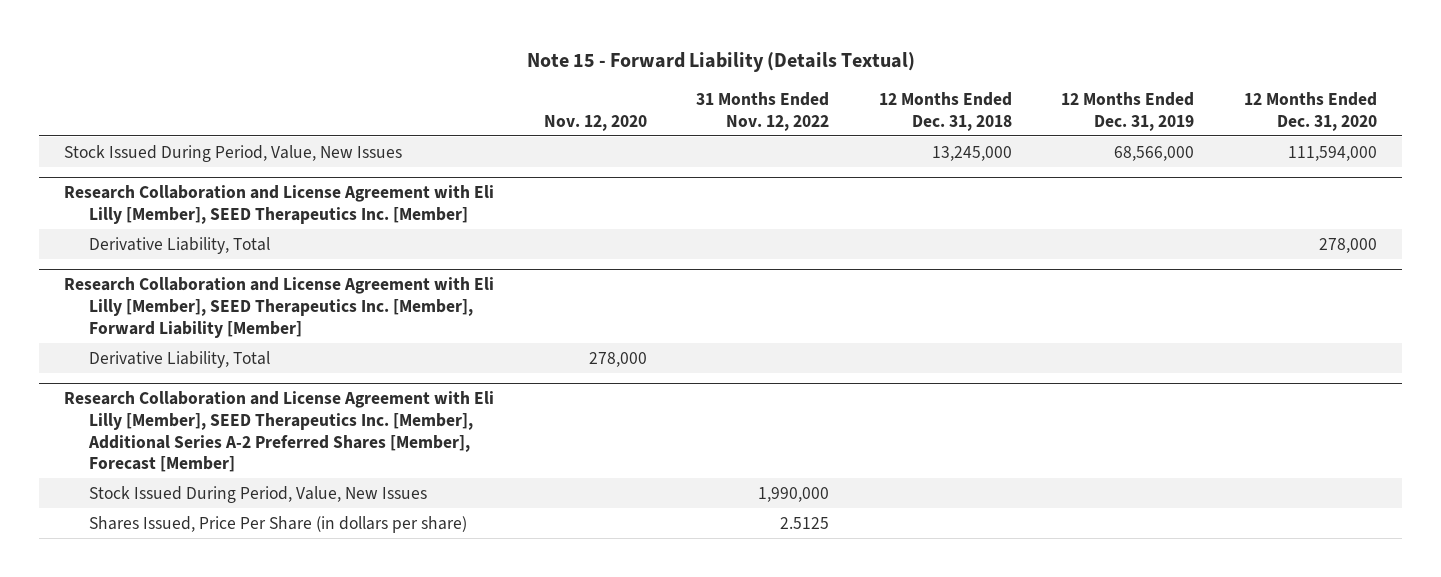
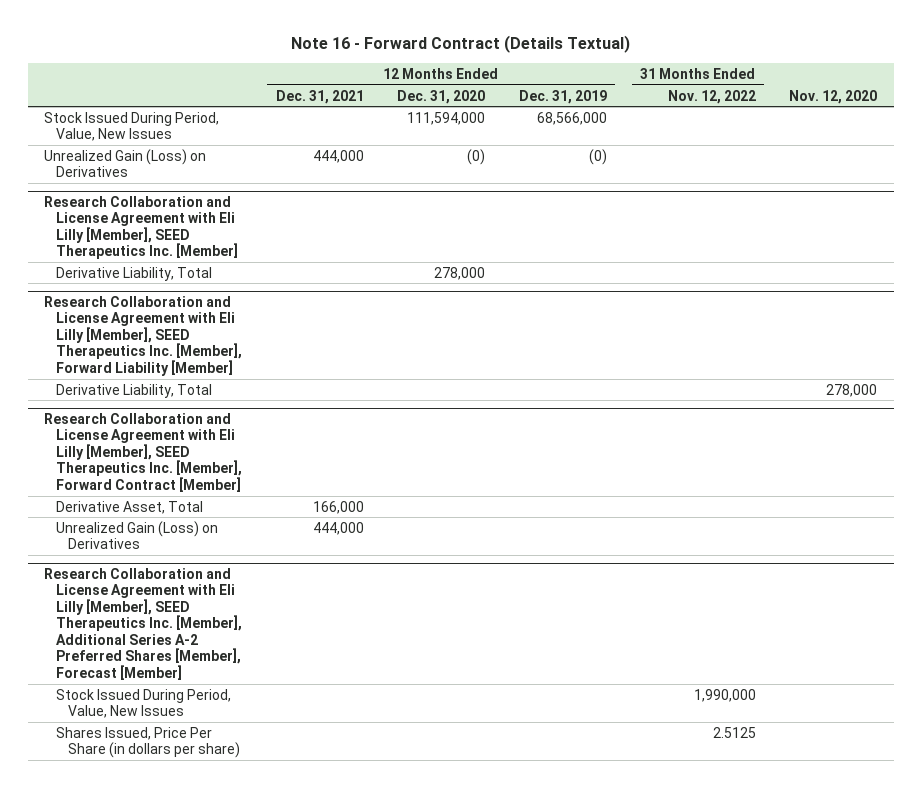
- Note 15 - Forward Liability (Details Textual)
+ Note 16 - Forward Contract (Details Textual)
- | Nov. 12, 2020 | 31 Months Ended Nov. 12, 2022 | 12 Months Ended Dec. 31, 2018 | 12 Months Ended Dec. 31, 2019 | 12 Months Ended Dec. 31, 2020
+ | 12 Months Ended Dec. 31, 2021 | 12 Months Ended Dec. 31, 2020 | 12 Months Ended Dec. 31, 2019 | 31 Months Ended Nov. 12, 2022 | Nov. 12, 2020
+ Unrealized Gain (Loss) on Derivatives | 444,000 | (0) | (0) | |
+ Research Collaboration and License Agreement with Eli Lilly [Member], SEED Therapeutics Inc. [Member], Forward Contract [Member]
+ Derivative Asset, Total | 166,000 | | | |
+ Unrealized Gain (Loss) on Derivatives | 444,000 | | | |

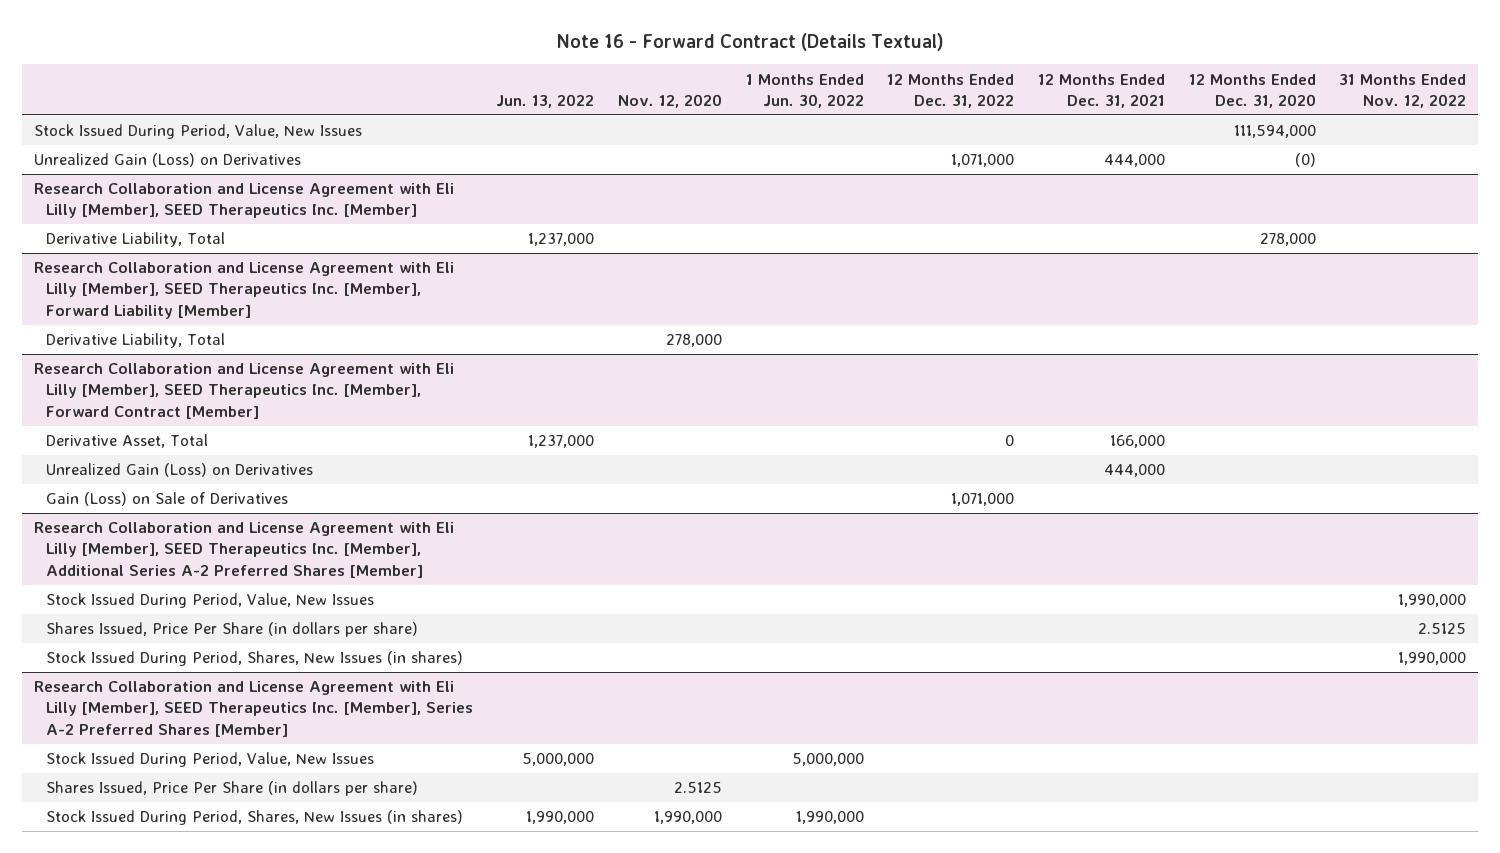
- | 12 Months Ended Dec. 31, 2021 | 12 Months Ended Dec. 31, 2020 | 12 Months Ended Dec. 31, 2019 | 31 Months Ended Nov. 12, 2022 | Nov. 12, 2020
+ | Jun. 13, 2022 | Nov. 12, 2020 | 1 Months Ended Jun. 30, 2022 | 12 Months Ended Dec. 31, 2022 | 12 Months Ended Dec. 31, 2021 | 12 Months Ended Dec. 31, 2020 | 31 Months Ended Nov. 12, 2022
- Research Collaboration and License Agreement with Eli Lilly [Member], SEED Therapeutics Inc. [Member], Additional Series A-2 Preferred Shares [Member], Forecast [Member]
@ Research Collaboration and License Agreement with Eli Lilly [Member], SEED Therapeutics Inc. [Member], Forward Contract [Member]
+ Gain (Loss) on Sale of Derivatives | | | | 1,071,000 | | |
+ Research Collaboration and License Agreement with Eli Lilly [Member], SEED Therapeutics Inc. [Member], Additional Series A-2 Preferred Shares [Member]
+ Stock Issued During Period, Shares, New Issues (in shares) | | | | | | | 1,990,000
+ Research Collaboration and License Agreement with Eli Lilly [Member], SEED Therapeutics Inc. [Member], Series A-2 Preferred Shares [Member]
+ Stock Issued During Period, Value, New Issues | 5,000,000 | | 5,000,000 | | | |
+ Shares Issued, Price Per Share (in dollars per share) | | 2.5125 | | | | |
+ Stock Issued During Period, Shares, New Issues (in shares) | 1,990,000 | 1,990,000 | 1,990,000 | | | |

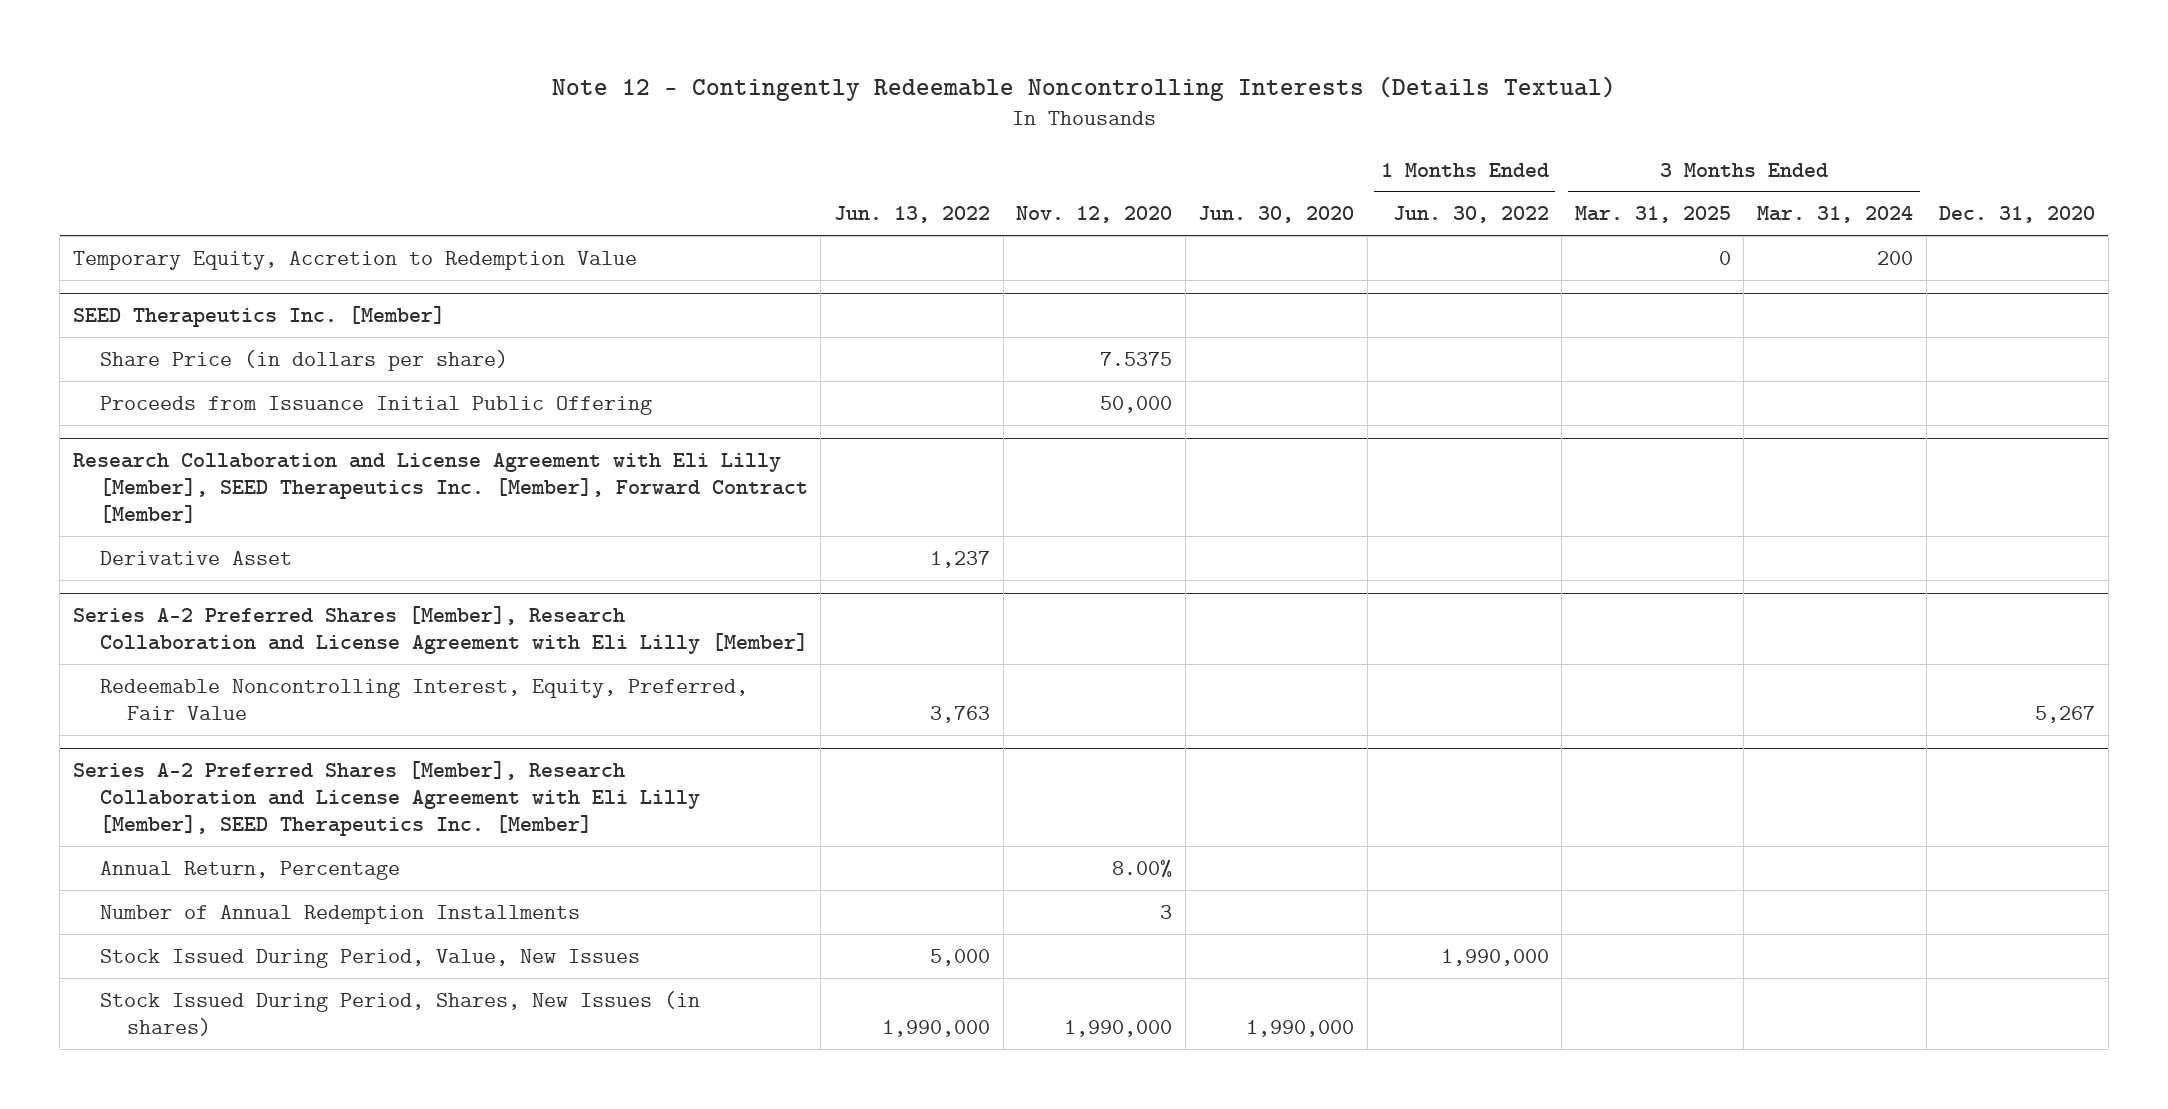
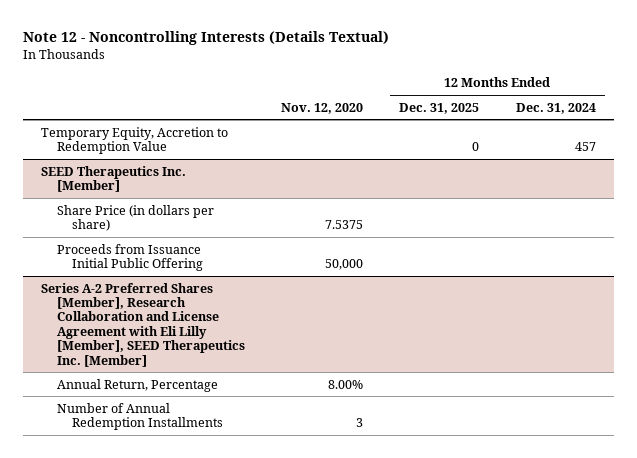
- Note 12 - Contingently Redeemable Noncontrolling Interests (Details Textual)
+ Note 12 - Noncontrolling Interests (Details Textual)
- | Jun. 13, 2022 | Nov. 12, 2020 | Jun. 30, 2020 | 1 Months Ended Jun. 30, 2022 | 3 Months Ended Mar. 31, 2025 | 3 Months Ended Mar. 31, 2024 | Dec. 31, 2020
+ | Nov. 12, 2020 | 12 Months Ended Dec. 31, 2025 | 12 Months Ended Dec. 31, 2024
- Research Collaboration and License Agreement with Eli Lilly [Member], SEED Therapeutics Inc. [Member], Forward Contract [Member]
- Derivative Asset | 1,237 | | | | | |
- Series A-2 Preferred Shares [Member], Research Collaboration and License Agreement with Eli Lilly [Member]
- Redeemable Noncontrolling Interest, Equity, Preferred, Fair Value | 3,763 | | | | | | 5,267
@ Series A-2 Preferred Shares [Member], Research Collaboration and License Agreement with Eli Lilly [Member], SEED Therapeutics Inc. [Member]
- Stock Issued During Period, Value, New Issues | 5,000 | | | 1,990,000 | | |
- Stock Issued During Period, Shares, New Issues (in shares) | 1,990,000 | 1,990,000 | 1,990,000 | | | |

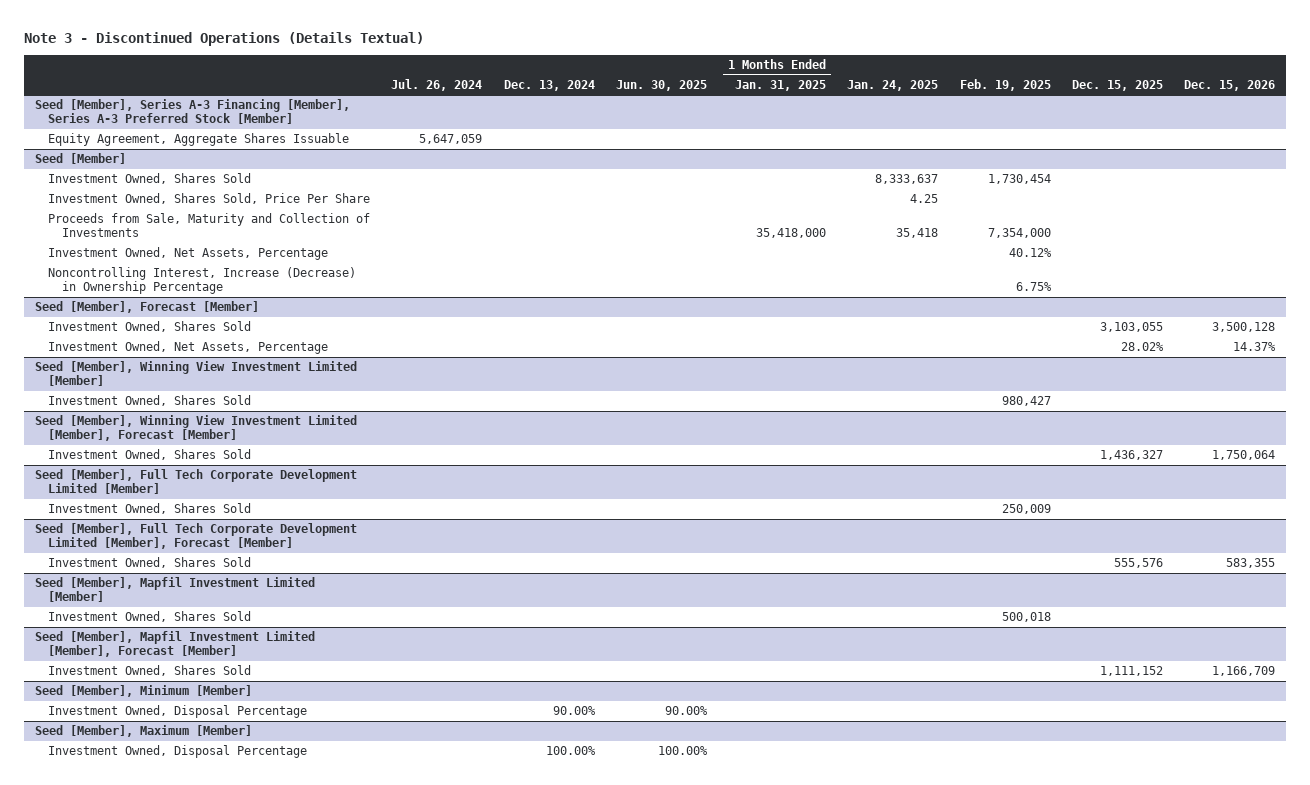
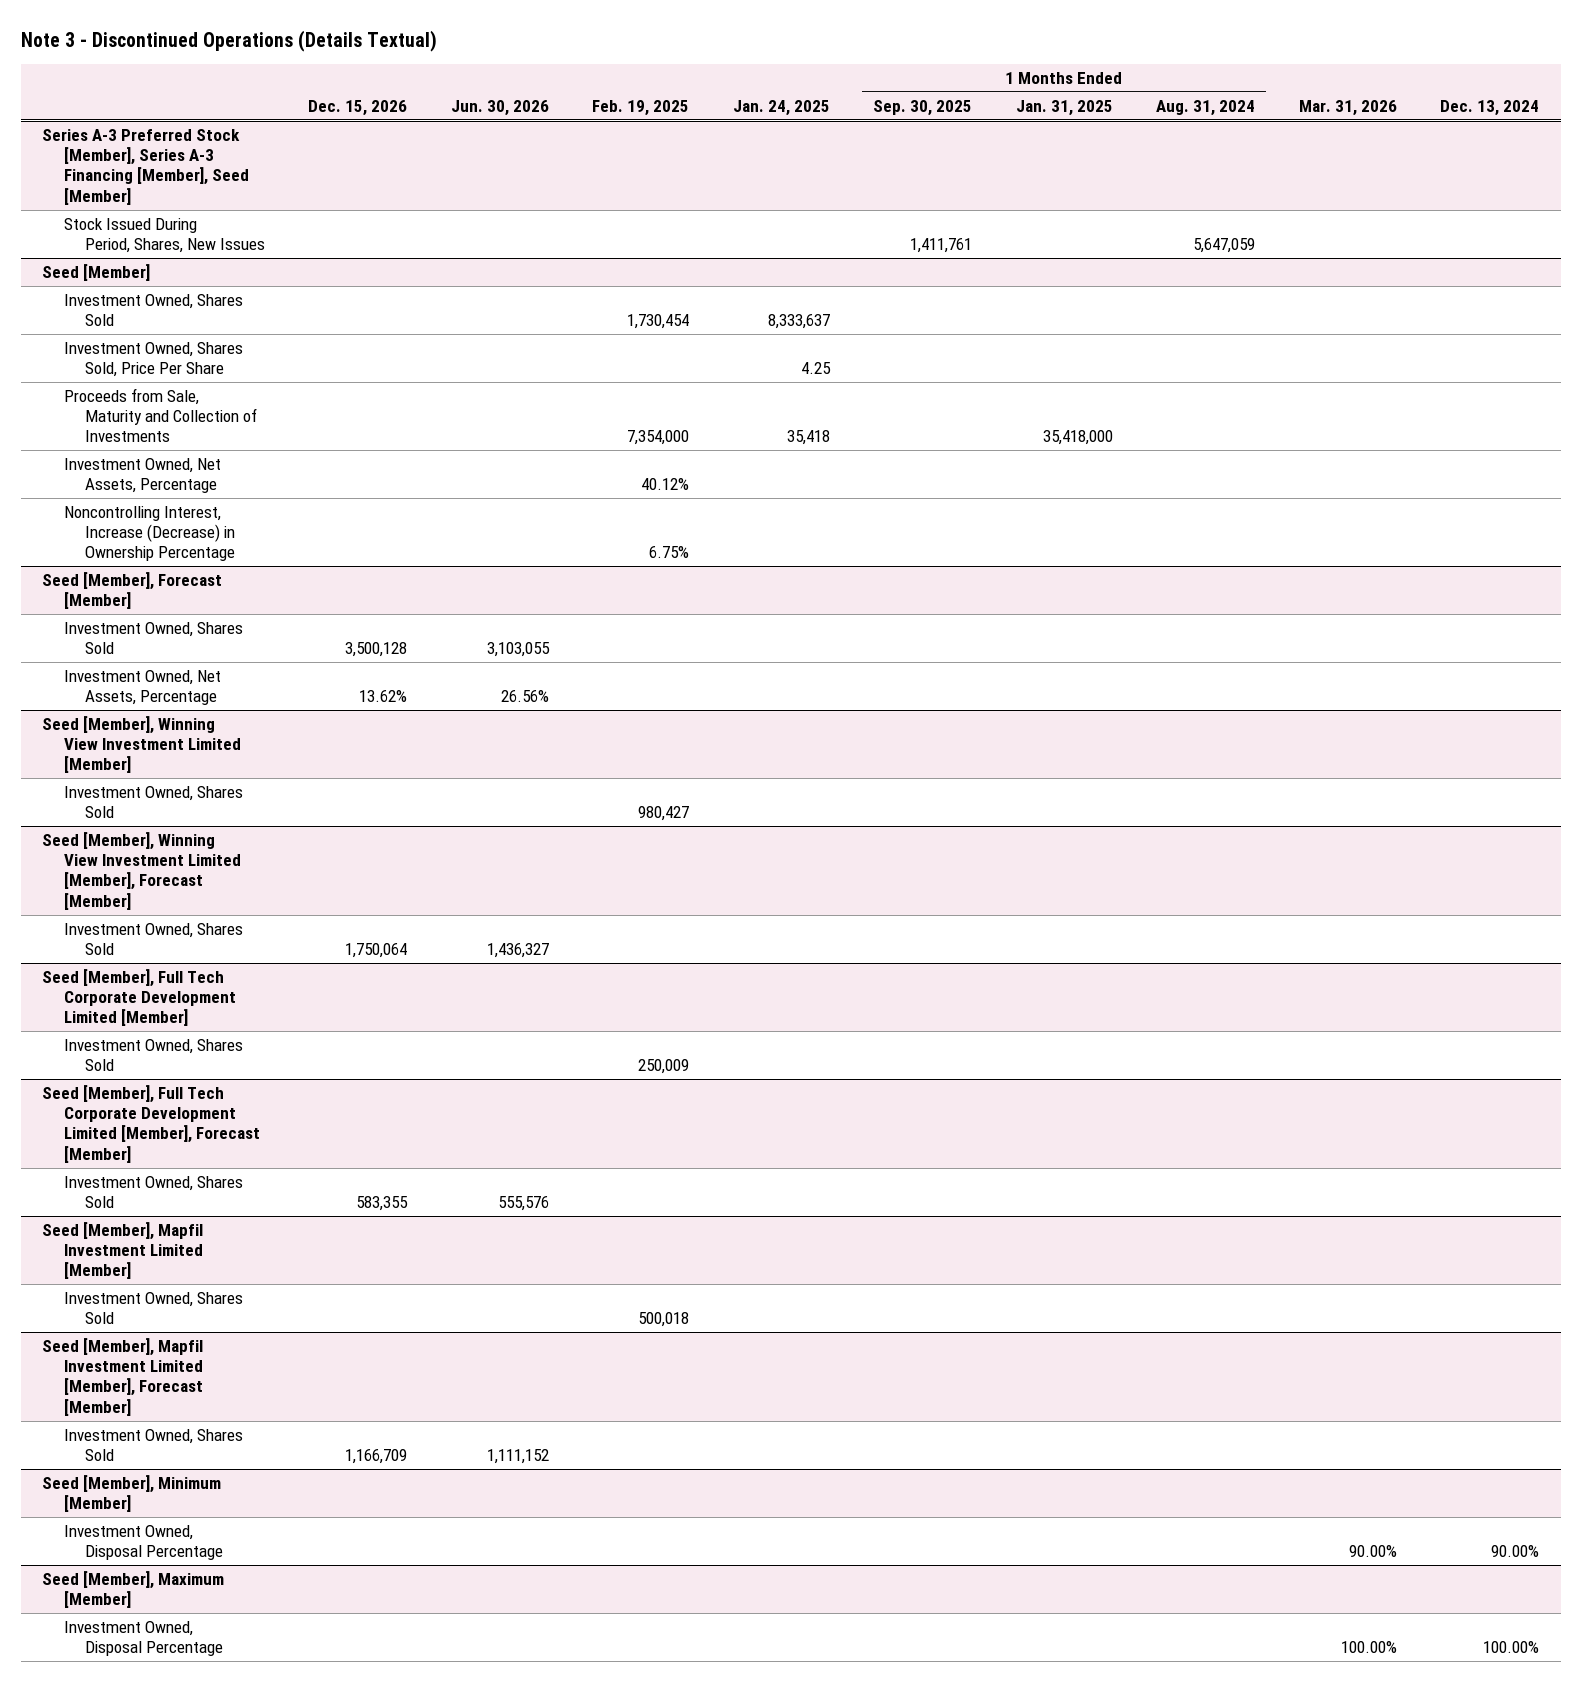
- | Jul. 26, 2024 | Dec. 13, 2024 | Jun. 30, 2025 | 1 Months Ended Jan. 31, 2025 | Jan. 24, 2025 | Feb. 19, 2025 | Dec. 15, 2025 | Dec. 15, 2026
+ | Dec. 15, 2026 | Jun. 30, 2026 | Feb. 19, 2025 | Jan. 24, 2025 | 1 Months Ended Sep. 30, 2025 | 1 Months Ended Jan. 31, 2025 | 1 Months Ended Aug. 31, 2024 | Mar. 31, 2026 | Dec. 13, 2024
- Seed [Member], Series A-3 Financing [Member], Series A-3 Preferred Stock [Member]
- Equity Agreement, Aggregate Shares Issuable | 5,647,059 | | | | | | |
+ Series A-3 Preferred Stock [Member], Series A-3 Financing [Member], Seed [Member]
+ Stock Issued During Period, Shares, New Issues | | | | | 1,411,761 | | 5,647,059 | |
@ Seed [Member], Forecast [Member]
- Investment Owned, Net Assets, Percentage | | | | | | | 28.02% | 14.37%
+ Investment Owned, Net Assets, Percentage | 13.62% | 26.56% | | | | | | |

